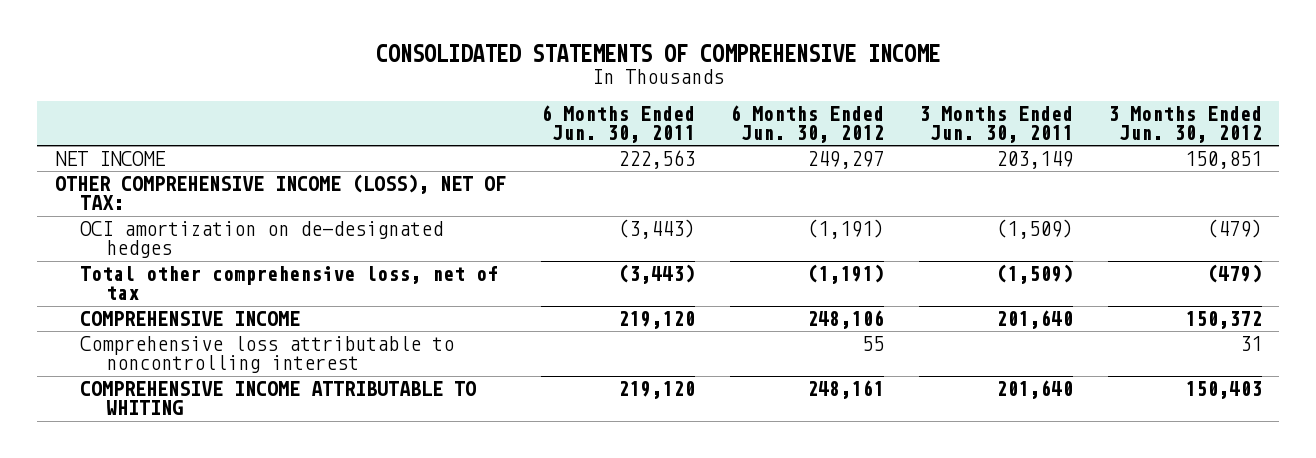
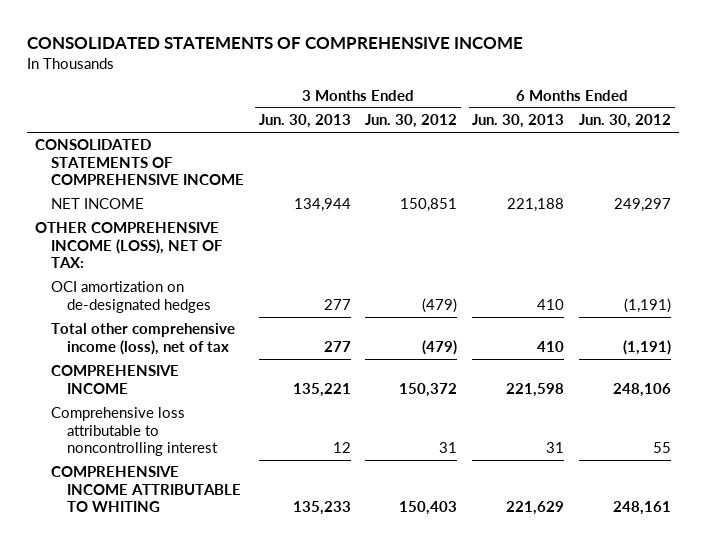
- | 6 Months Ended Jun. 30, 2011 | 6 Months Ended Jun. 30, 2012 | 3 Months Ended Jun. 30, 2011 | 3 Months Ended Jun. 30, 2012
+ | 3 Months Ended Jun. 30, 2013 | 3 Months Ended Jun. 30, 2012 | 6 Months Ended Jun. 30, 2013 | 6 Months Ended Jun. 30, 2012
+ CONSOLIDATED STATEMENTS OF COMPREHENSIVE INCOME
- Total other comprehensive loss, net of tax | (3,443) | (1,191) | (1,509) | (479)
+ Total other comprehensive income (loss), net of tax | 277 | (479) | 410 | (1,191)

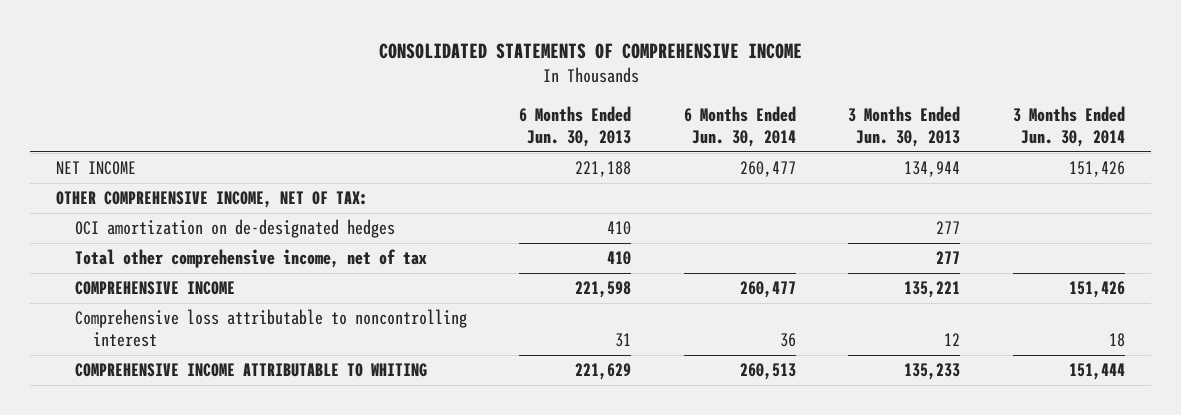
- | 3 Months Ended Jun. 30, 2013 | 3 Months Ended Jun. 30, 2012 | 6 Months Ended Jun. 30, 2013 | 6 Months Ended Jun. 30, 2012
+ | 6 Months Ended Jun. 30, 2013 | 6 Months Ended Jun. 30, 2014 | 3 Months Ended Jun. 30, 2013 | 3 Months Ended Jun. 30, 2014
- CONSOLIDATED STATEMENTS OF COMPREHENSIVE INCOME
- OTHER COMPREHENSIVE INCOME (LOSS), NET OF TAX:
+ OTHER COMPREHENSIVE INCOME, NET OF TAX:
- Total other comprehensive income (loss), net of tax | 277 | (479) | 410 | (1,191)
+ Total other comprehensive income, net of tax | 410 | | 277 |

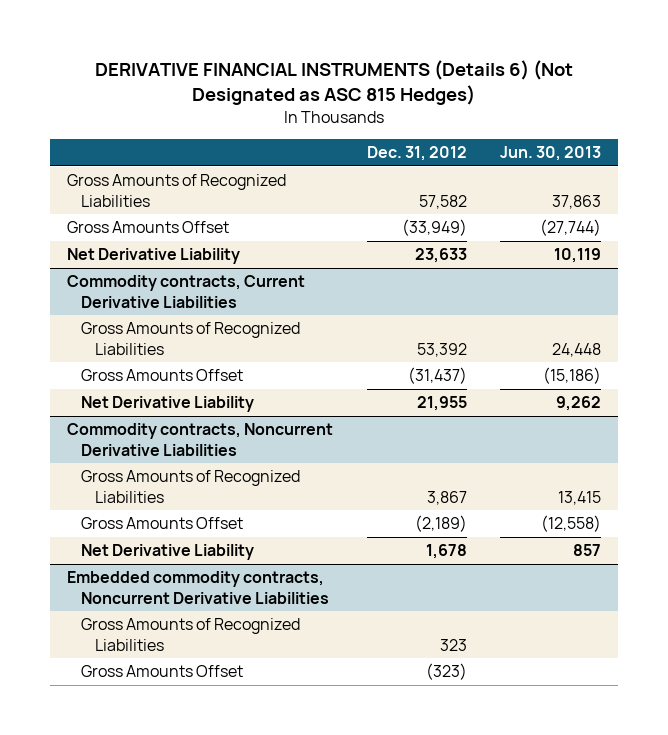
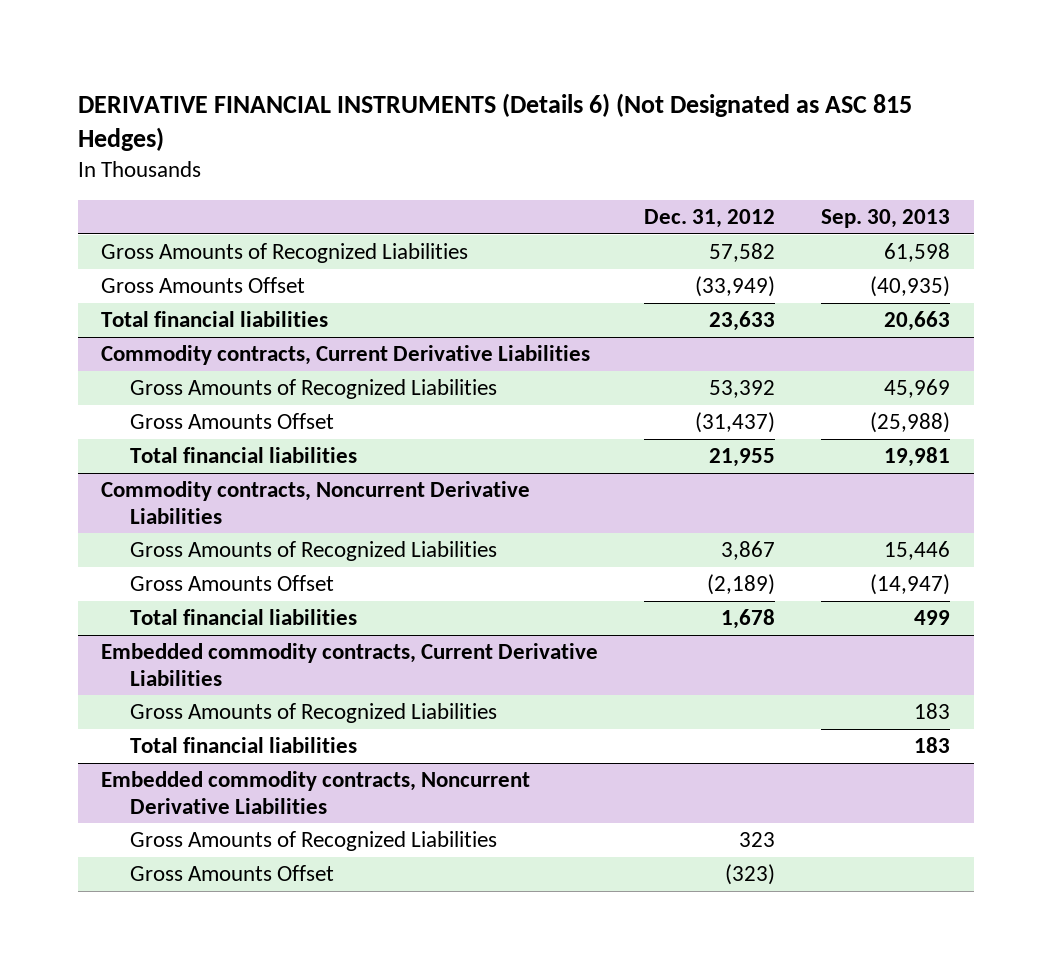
- | Dec. 31, 2012 | Jun. 30, 2013
+ | Dec. 31, 2012 | Sep. 30, 2013
- Net Derivative Liability | 23,633 | 10,119
+ Total financial liabilities | 23,633 | 20,663
@ Commodity contracts, Current Derivative Liabilities
- Net Derivative Liability | 21,955 | 9,262
+ Total financial liabilities | 21,955 | 19,981
@ Commodity contracts, Noncurrent Derivative Liabilities
- Net Derivative Liability | 1,678 | 857
+ Total financial liabilities | 1,678 | 499
+ Embedded commodity contracts, Current Derivative Liabilities
+ Gross Amounts of Recognized Liabilities | | 183
+ Total financial liabilities | | 183

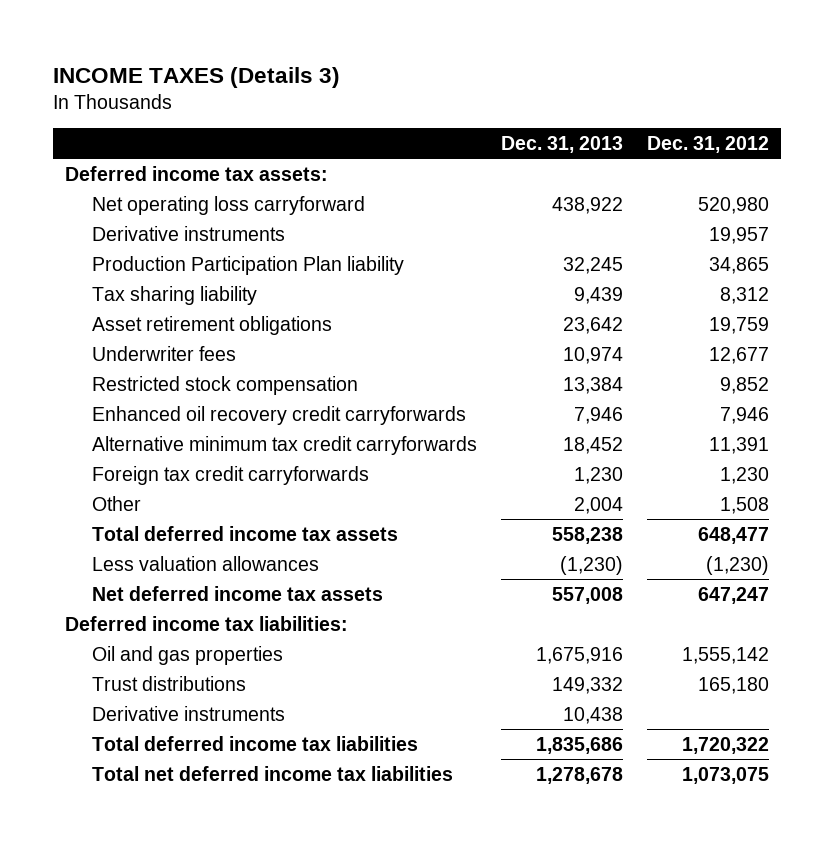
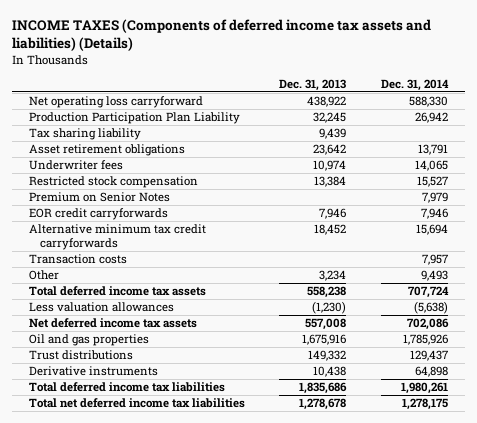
- INCOME TAXES (Details 3)
+ INCOME TAXES (Components of deferred income tax assets and liabilities) (Details)
- | Dec. 31, 2013 | Dec. 31, 2012
+ | Dec. 31, 2013 | Dec. 31, 2014
- Deferred income tax assets:
- Derivative instruments | | 19,957
- Production Participation Plan liability | 32,245 | 34,865
+ Production Participation Plan Liability | 32,245 | 26,942
- Enhanced oil recovery credit carryforwards | 7,946 | 7,946
+ Premium on Senior Notes | | 7,979
+ EOR credit carryforwards | 7,946 | 7,946
- Foreign tax credit carryforwards | 1,230 | 1,230
- Other | 2,004 | 1,508
+ Transaction costs | | 7,957
+ Other | 3,234 | 9,493
- Deferred income tax liabilities:

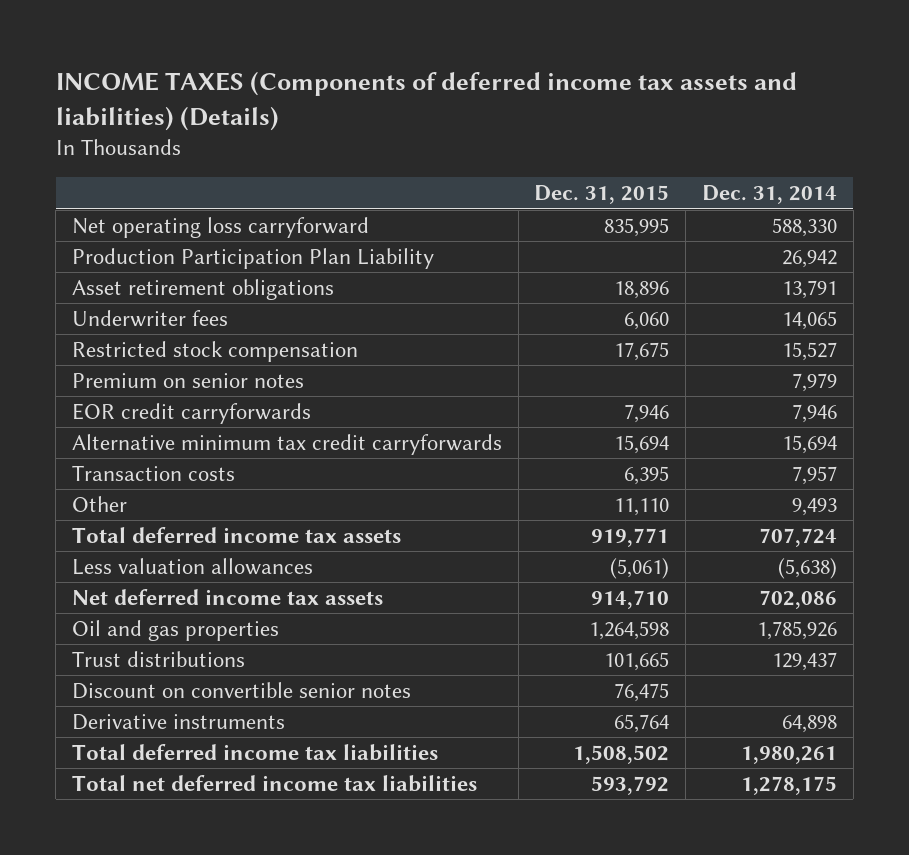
- | Dec. 31, 2013 | Dec. 31, 2014
+ | Dec. 31, 2015 | Dec. 31, 2014
- Tax sharing liability | 9,439 |
- Premium on Senior Notes | | 7,979
+ Premium on senior notes | | 7,979
+ Discount on convertible senior notes | 76,475 |

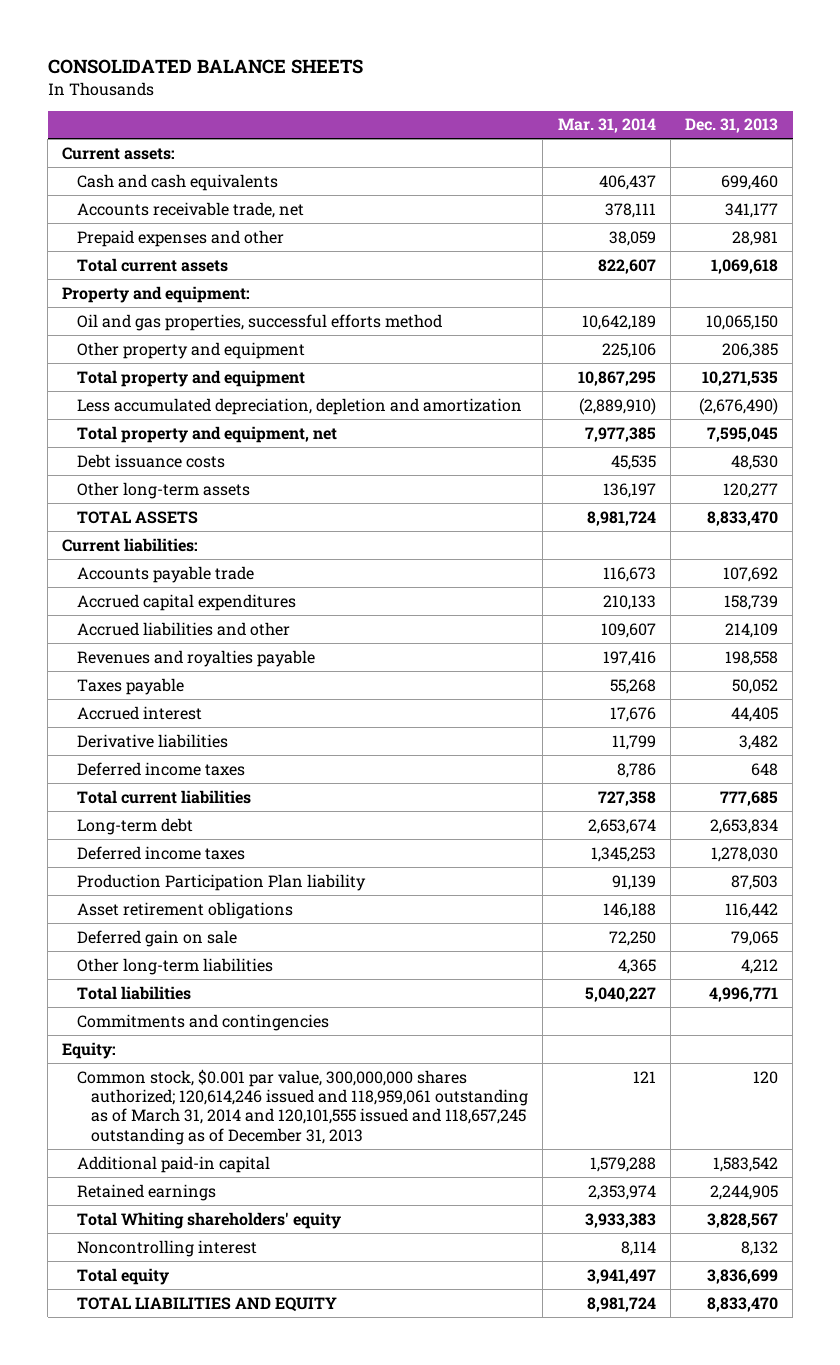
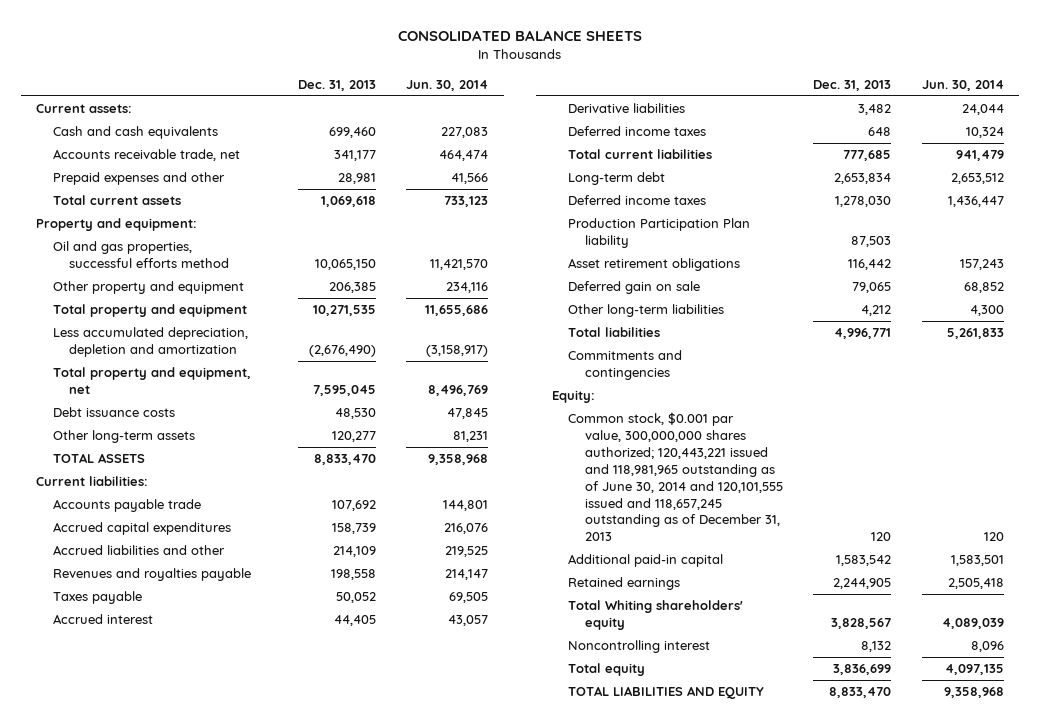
- | Mar. 31, 2014 | Dec. 31, 2013
+ | Dec. 31, 2013 | Jun. 30, 2014
- Common stock, $0.001 par value, 300,000,000 shares authorized; 120,614,246 issued and 118,959,061 outstanding as of March 31, 2014 and 120,101,555 issued and 118,657,245 outstanding as of December 31, 2013 | 121 | 120
+ Common stock, $0.001 par value, 300,000,000 shares authorized; 120,443,221 issued and 118,981,965 outstanding as of June 30, 2014 and 120,101,555 issued and 118,657,245 outstanding as of December 31, 2013 | 120 | 120

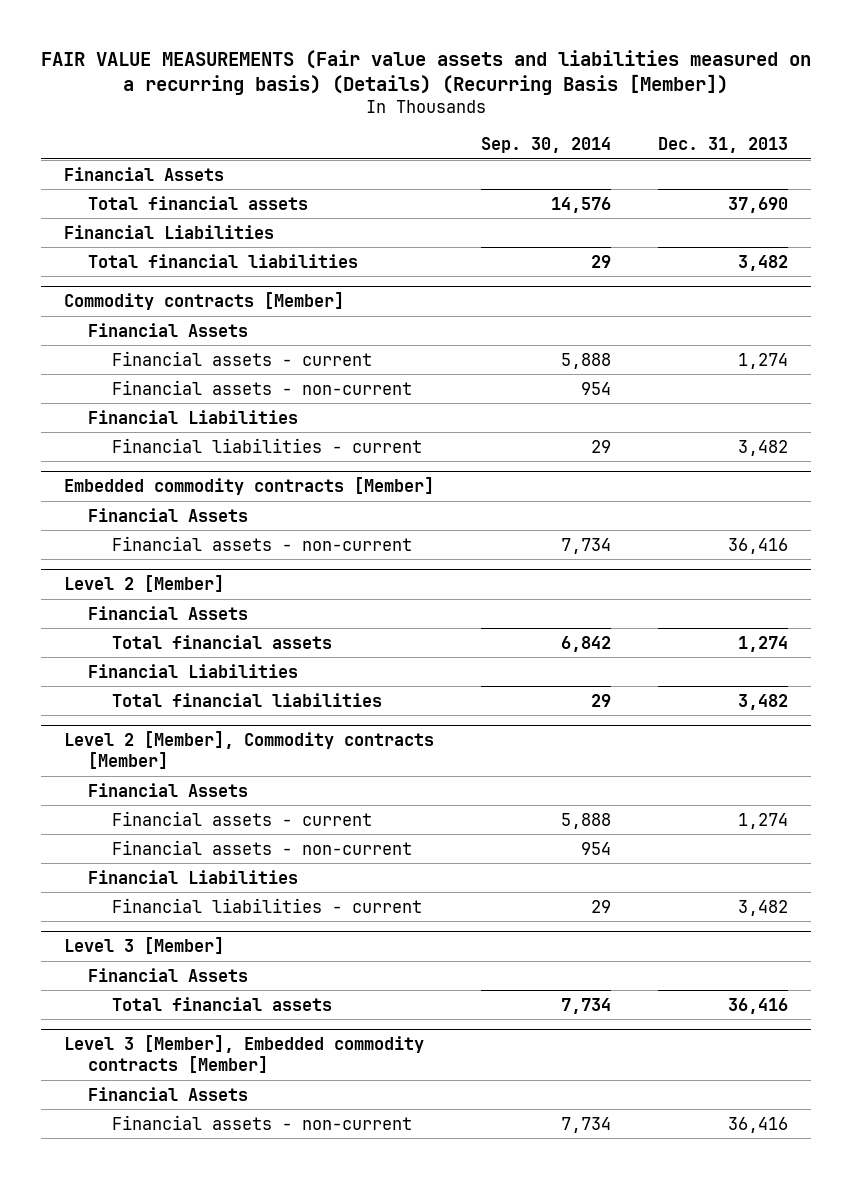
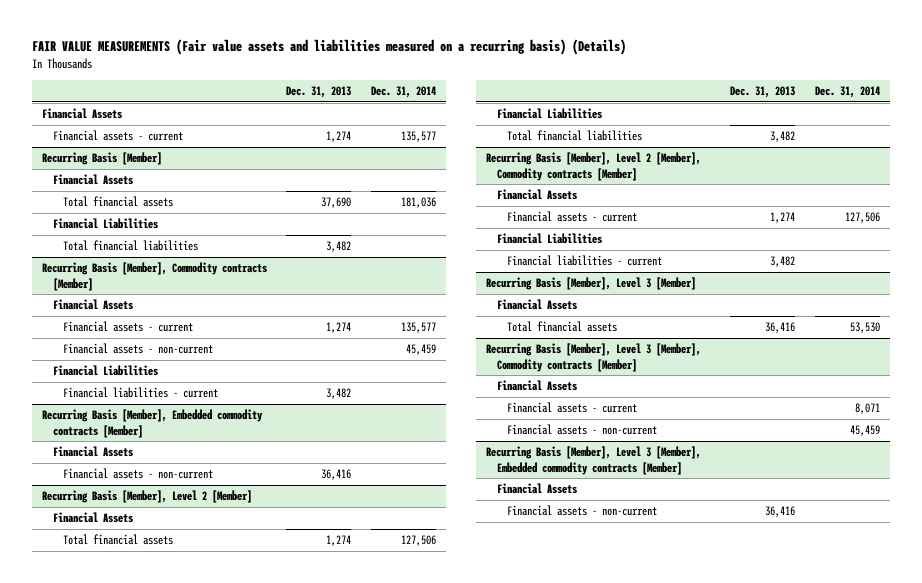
- FAIR VALUE MEASUREMENTS (Fair value assets and liabilities measured on a recurring basis) (Details) (Recurring Basis [Member])
+ FAIR VALUE MEASUREMENTS (Fair value assets and liabilities measured on a recurring basis) (Details)
- | Sep. 30, 2014 | Dec. 31, 2013
+ | Dec. 31, 2013 | Dec. 31, 2014
+ Financial assets - current | 1,274 | 135,577
+ Recurring Basis [Member]
+ Financial Assets
- Commodity contracts [Member]
+ Recurring Basis [Member], Commodity contracts [Member]
- Embedded commodity contracts [Member]
+ Recurring Basis [Member], Embedded commodity contracts [Member]
- Level 2 [Member]
+ Recurring Basis [Member], Level 2 [Member]
- Level 2 [Member], Commodity contracts [Member]
+ Recurring Basis [Member], Level 2 [Member], Commodity contracts [Member]
- Financial assets - non-current | 954 |
- Level 3 [Member]
+ Recurring Basis [Member], Level 3 [Member]
- Level 3 [Member], Embedded commodity contracts [Member]
+ Recurring Basis [Member], Level 3 [Member], Commodity contracts [Member]
+ Financial assets - current | | 8,071
+ Financial assets - non-current | | 45,459
+ Recurring Basis [Member], Level 3 [Member], Embedded commodity contracts [Member]
+ Financial Assets

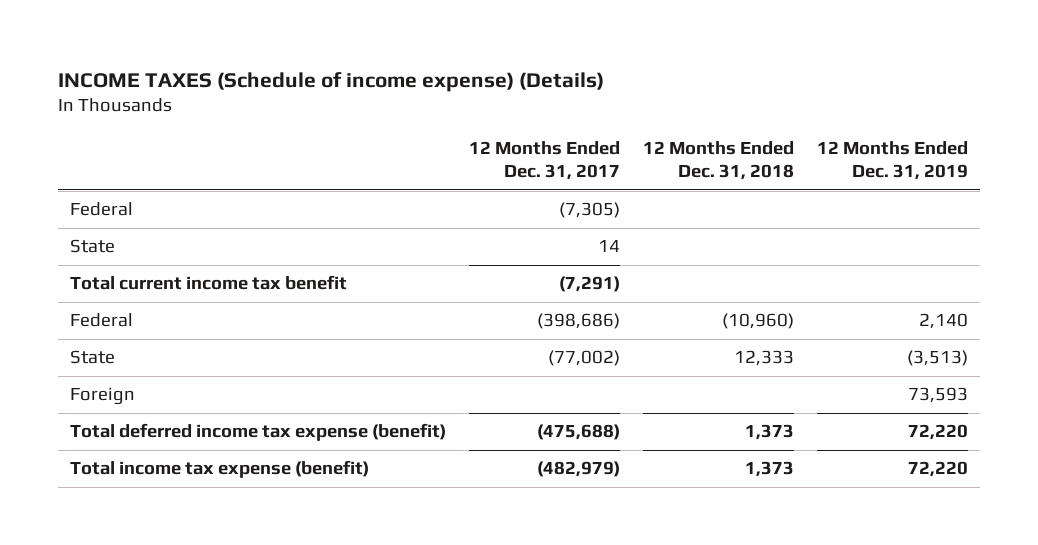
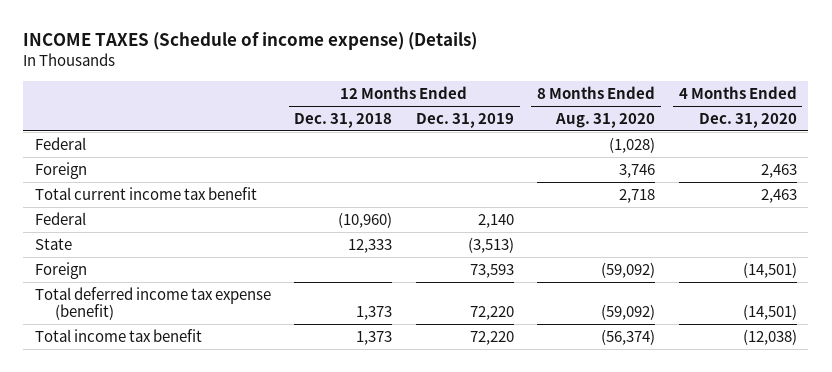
- | 12 Months Ended Dec. 31, 2017 | 12 Months Ended Dec. 31, 2018 | 12 Months Ended Dec. 31, 2019
+ | 12 Months Ended Dec. 31, 2018 | 12 Months Ended Dec. 31, 2019 | 8 Months Ended Aug. 31, 2020 | 4 Months Ended Dec. 31, 2020
- State | 14 | |
+ Foreign | | | 3,746 | 2,463
- Total income tax expense (benefit) | (482,979) | 1,373 | 72,220
+ Total income tax benefit | 1,373 | 72,220 | (56,374) | (12,038)

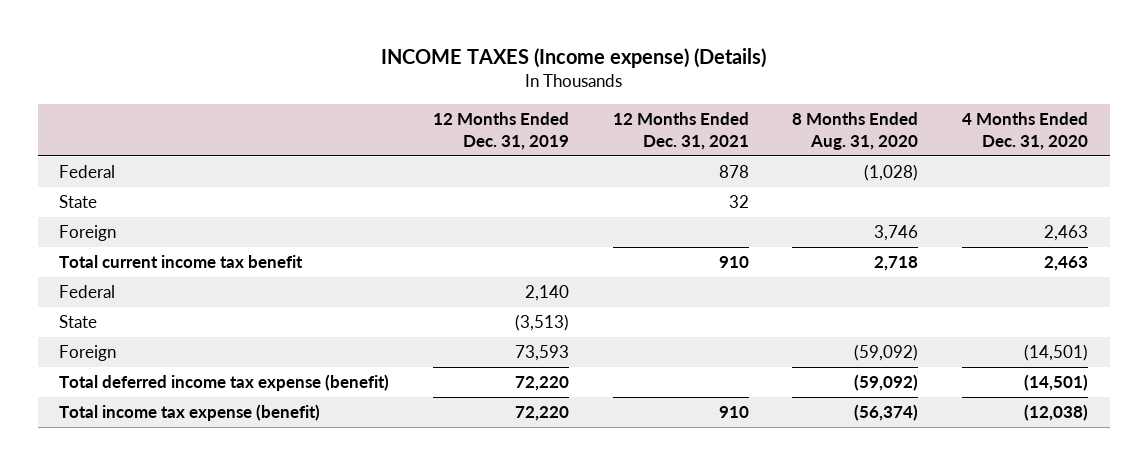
- INCOME TAXES (Schedule of income expense) (Details)
+ INCOME TAXES (Income expense) (Details)
- | 12 Months Ended Dec. 31, 2018 | 12 Months Ended Dec. 31, 2019 | 8 Months Ended Aug. 31, 2020 | 4 Months Ended Dec. 31, 2020
+ | 12 Months Ended Dec. 31, 2019 | 12 Months Ended Dec. 31, 2021 | 8 Months Ended Aug. 31, 2020 | 4 Months Ended Dec. 31, 2020
+ State | | 32 | |
- Total income tax benefit | 1,373 | 72,220 | (56,374) | (12,038)
+ Total income tax expense (benefit) | 72,220 | 910 | (56,374) | (12,038)

